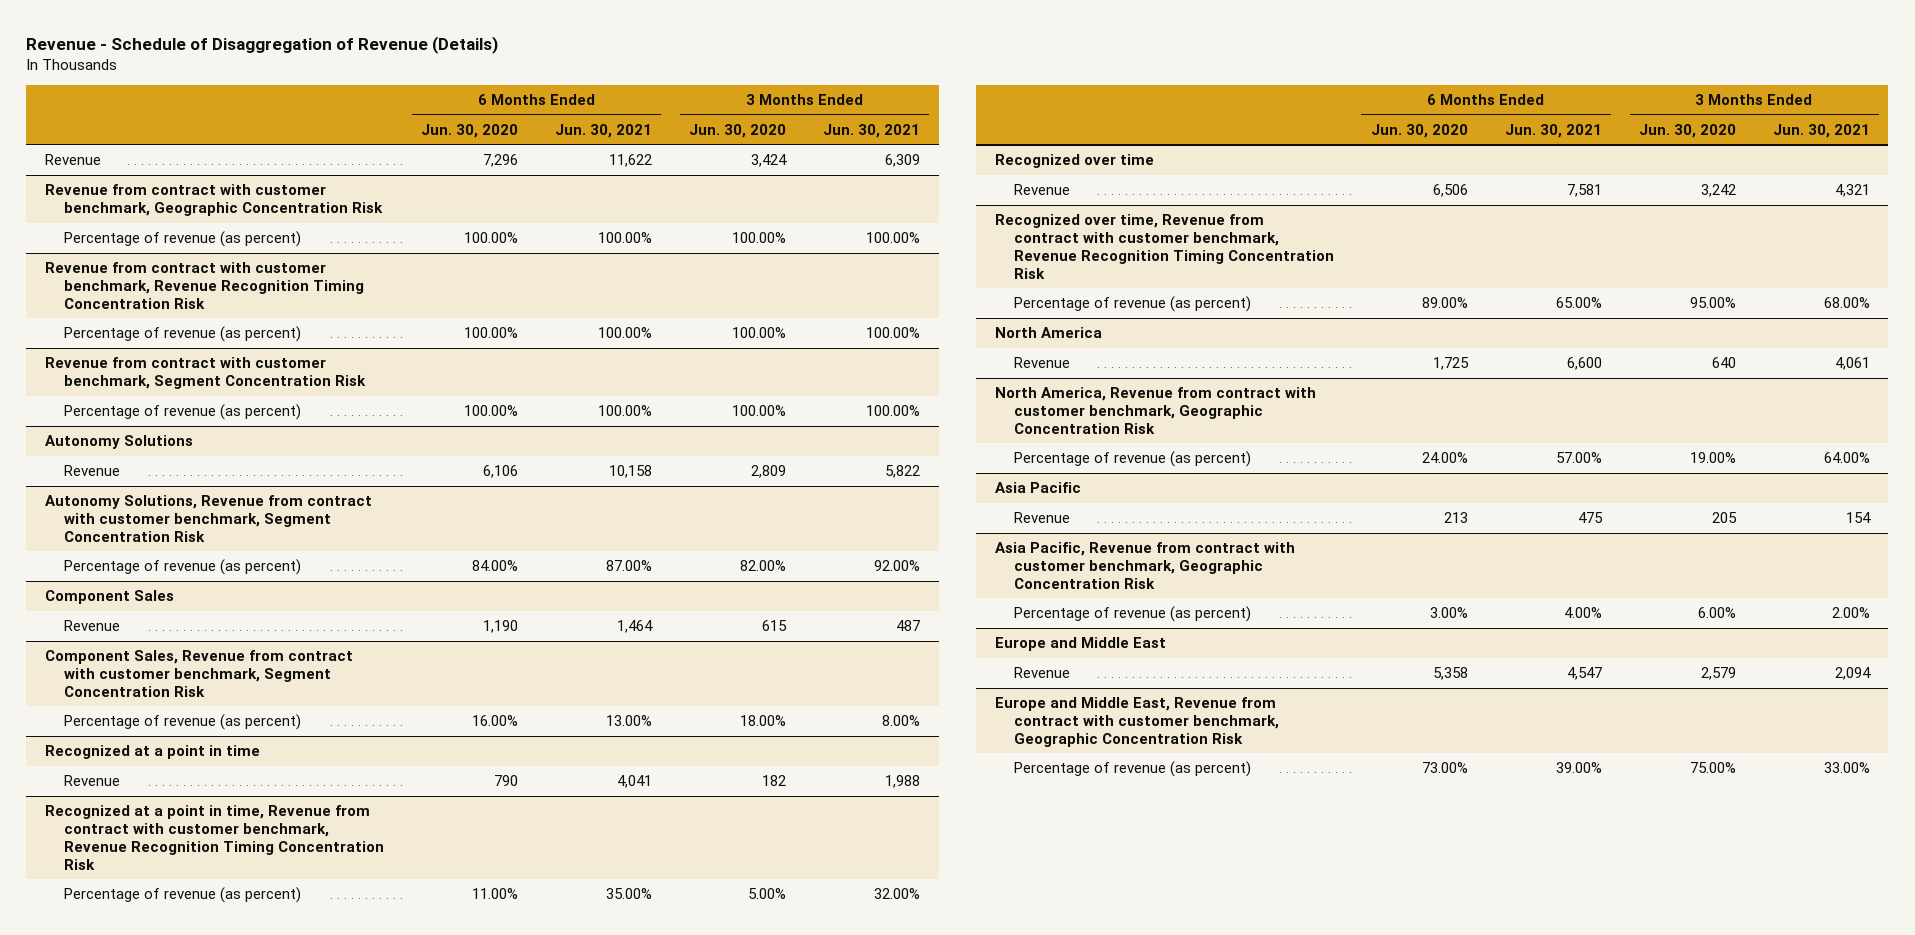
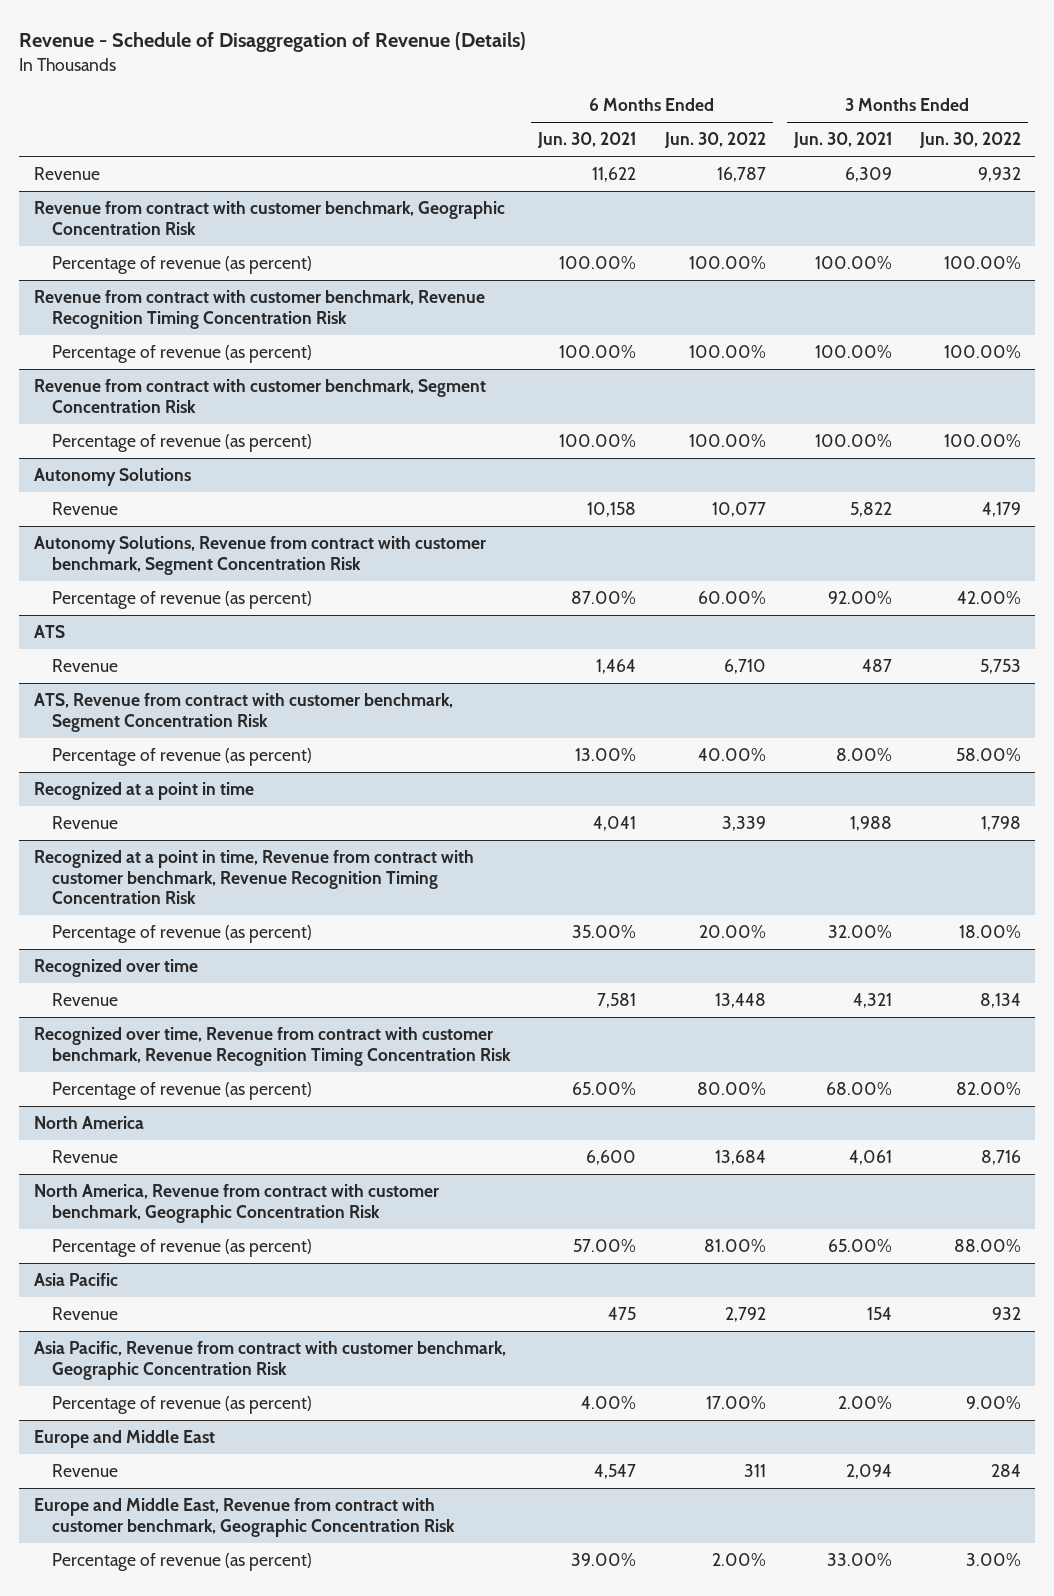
- | 6 Months Ended Jun. 30, 2020 | 6 Months Ended Jun. 30, 2021 | 3 Months Ended Jun. 30, 2020 | 3 Months Ended Jun. 30, 2021
+ | 6 Months Ended Jun. 30, 2021 | 6 Months Ended Jun. 30, 2022 | 3 Months Ended Jun. 30, 2021 | 3 Months Ended Jun. 30, 2022
- Component Sales
+ ATS
- Component Sales, Revenue from contract with customer benchmark, Segment Concentration Risk
+ ATS, Revenue from contract with customer benchmark, Segment Concentration Risk
@ North America, Revenue from contract with customer benchmark, Geographic Concentration Risk
- Percentage of revenue (as percent) | 24.00% | 57.00% | 19.00% | 64.00%
+ Percentage of revenue (as percent) | 57.00% | 81.00% | 65.00% | 88.00%

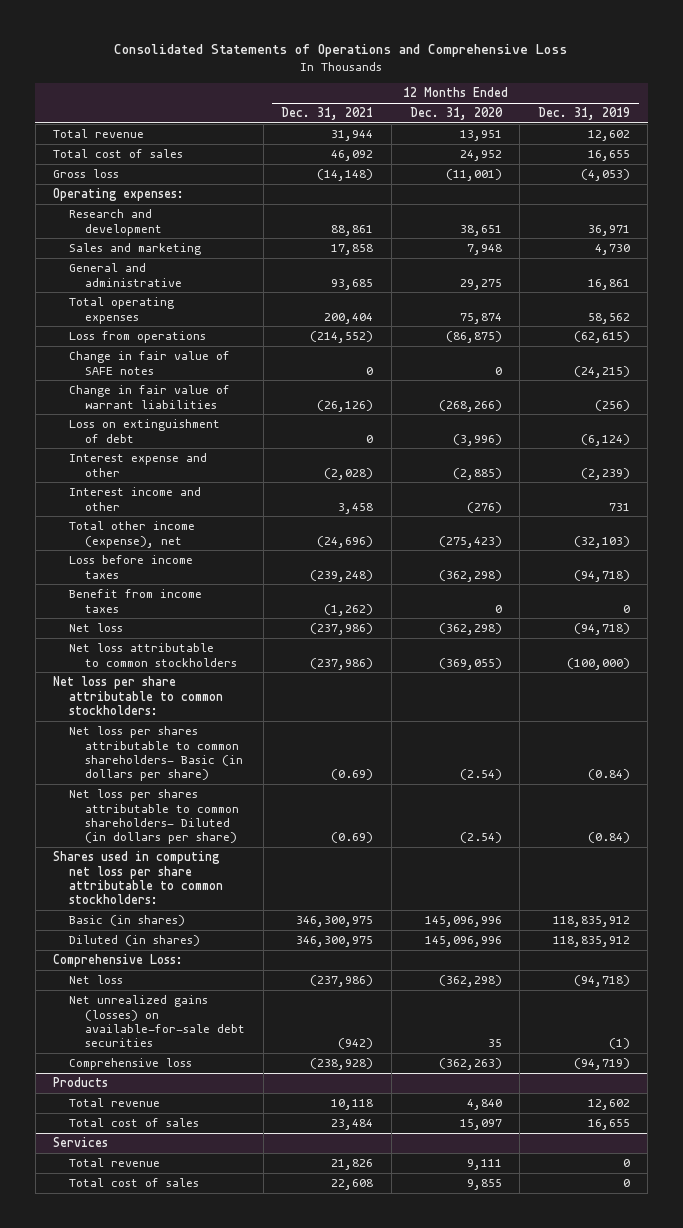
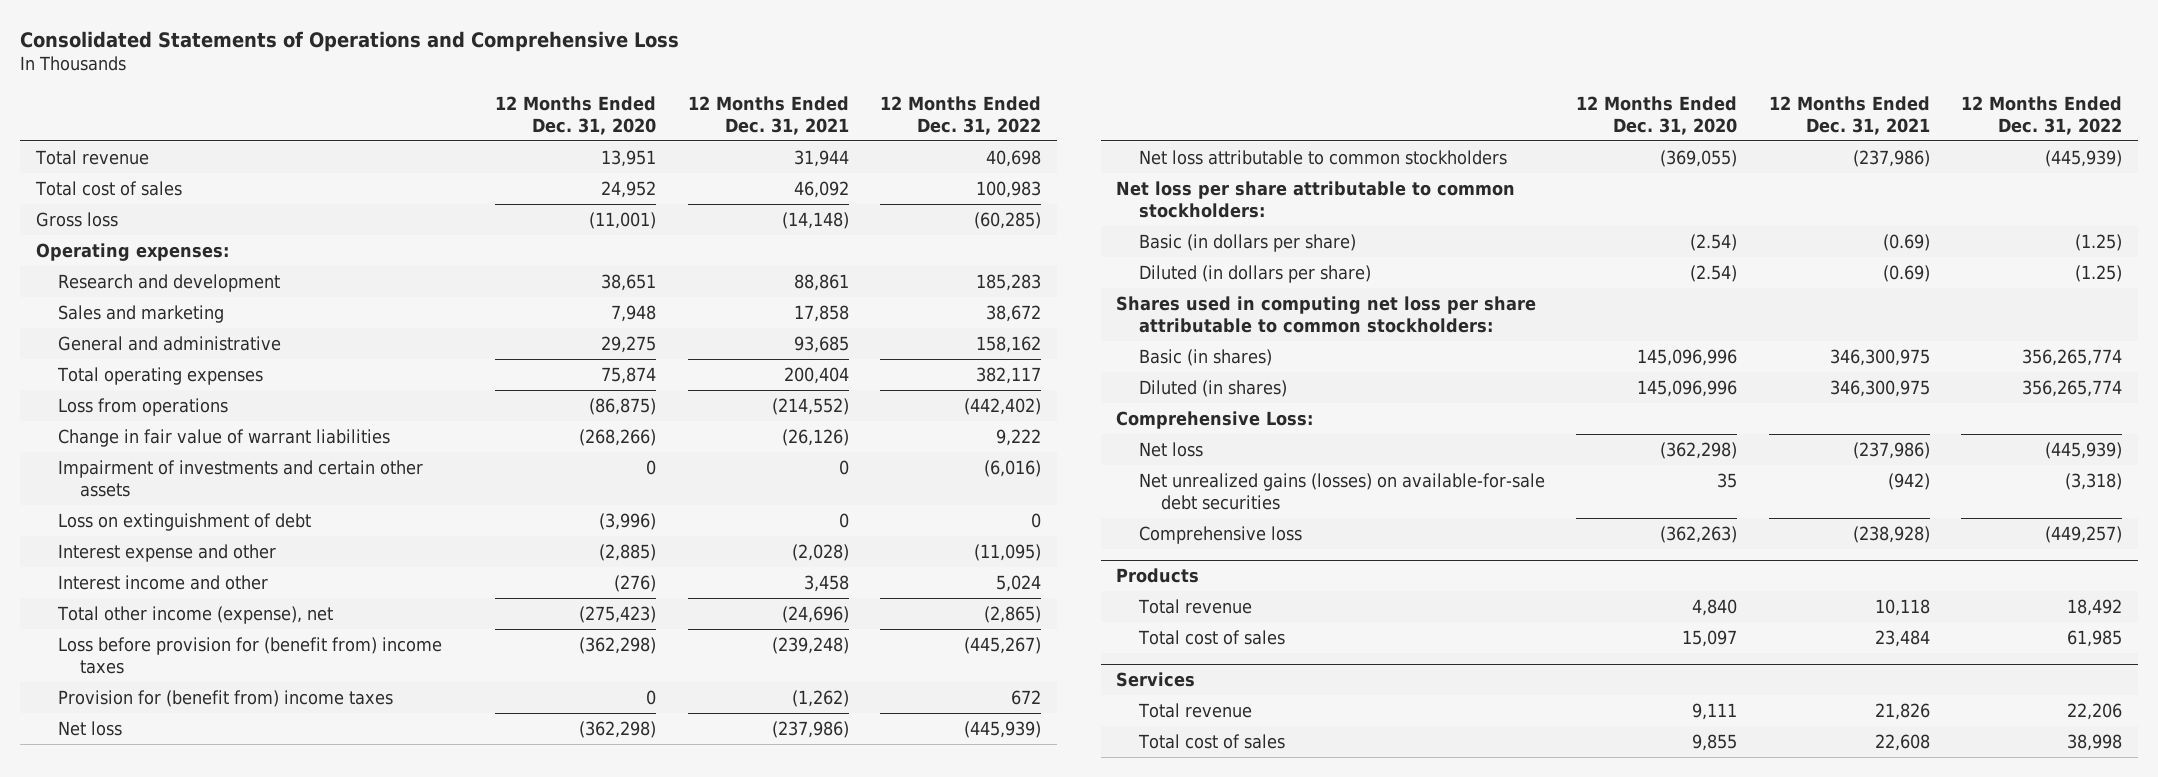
- | 12 Months Ended Dec. 31, 2021 | 12 Months Ended Dec. 31, 2020 | 12 Months Ended Dec. 31, 2019
+ | 12 Months Ended Dec. 31, 2020 | 12 Months Ended Dec. 31, 2021 | 12 Months Ended Dec. 31, 2022
- Change in fair value of SAFE notes | 0 | 0 | (24,215)
+ Impairment of investments and certain other assets | 0 | 0 | (6,016)
- Loss before income taxes | (239,248) | (362,298) | (94,718)
- Benefit from income taxes | (1,262) | 0 | 0
+ Loss before provision for (benefit from) income taxes | (362,298) | (239,248) | (445,267)
+ Provision for (benefit from) income taxes | 0 | (1,262) | 672
- Net loss per shares attributable to common shareholders- Basic (in dollars per share) | (0.69) | (2.54) | (0.84)
- Net loss per shares attributable to common shareholders- Diluted (in dollars per share) | (0.69) | (2.54) | (0.84)
+ Basic (in dollars per share) | (2.54) | (0.69) | (1.25)
+ Diluted (in dollars per share) | (2.54) | (0.69) | (1.25)

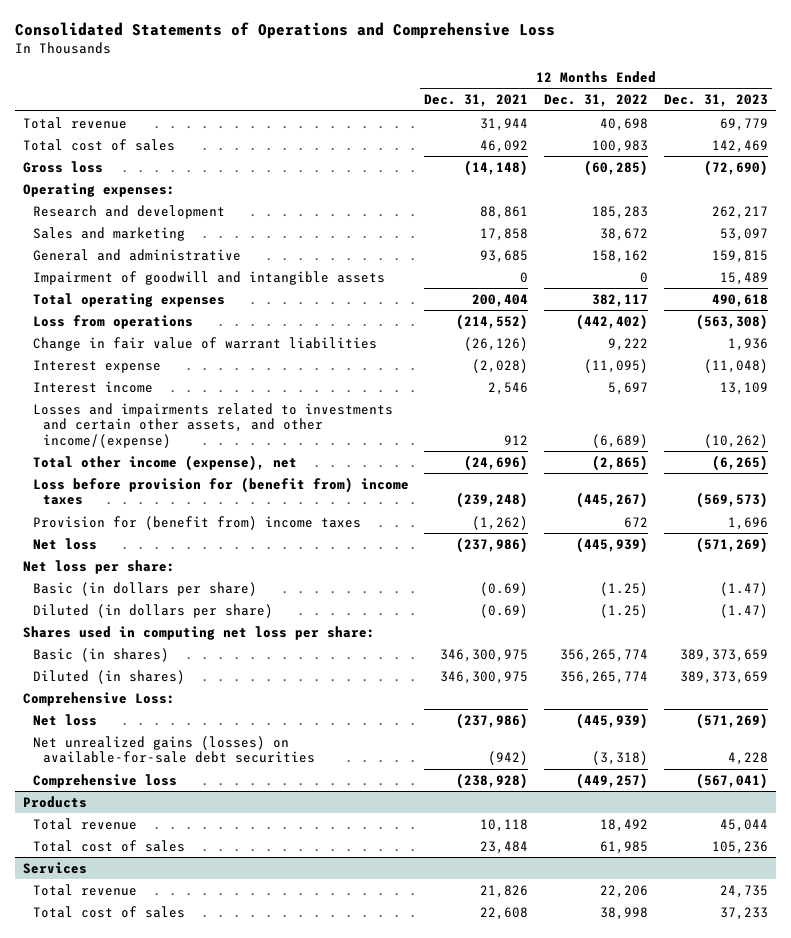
- | 12 Months Ended Dec. 31, 2020 | 12 Months Ended Dec. 31, 2021 | 12 Months Ended Dec. 31, 2022
+ | 12 Months Ended Dec. 31, 2021 | 12 Months Ended Dec. 31, 2022 | 12 Months Ended Dec. 31, 2023
+ Impairment of goodwill and intangible assets | 0 | 0 | 15,489
- Impairment of investments and certain other assets | 0 | 0 | (6,016)
- Loss on extinguishment of debt | (3,996) | 0 | 0
- Interest expense and other | (2,885) | (2,028) | (11,095)
- Interest income and other | (276) | 3,458 | 5,024
+ Interest expense | (2,028) | (11,095) | (11,048)
+ Interest income | 2,546 | 5,697 | 13,109
+ Losses and impairments related to investments and certain other assets, and other income/(expense) | 912 | (6,689) | (10,262)
- Net loss attributable to common stockholders | (369,055) | (237,986) | (445,939)
- Net loss per share attributable to common stockholders:
+ Net loss per share:
- Shares used in computing net loss per share attributable to common stockholders:
+ Shares used in computing net loss per share:

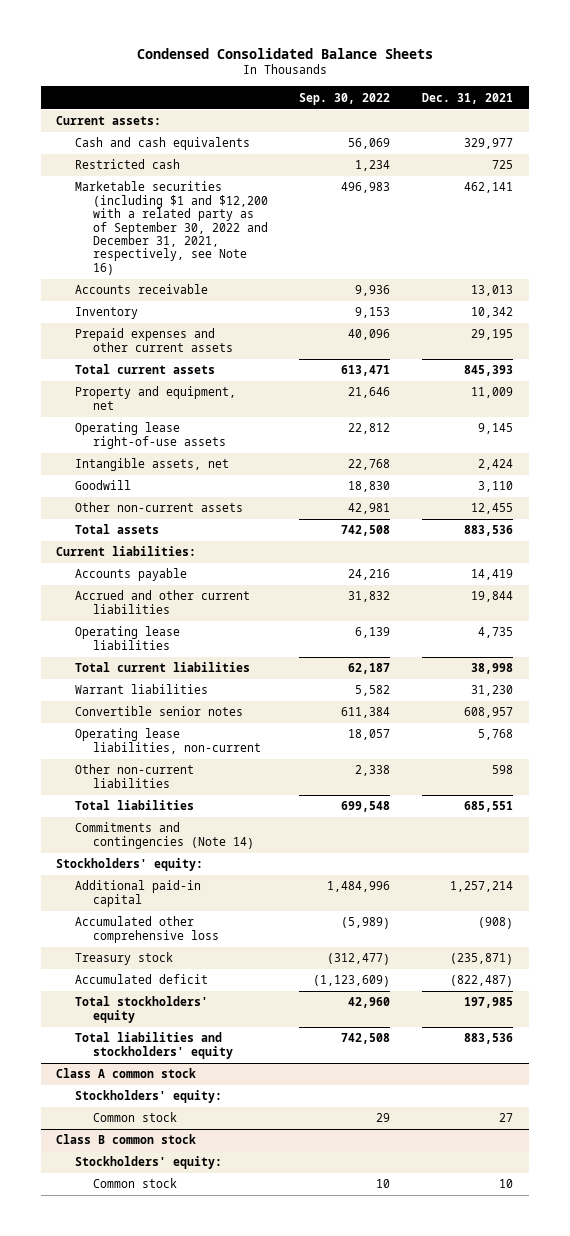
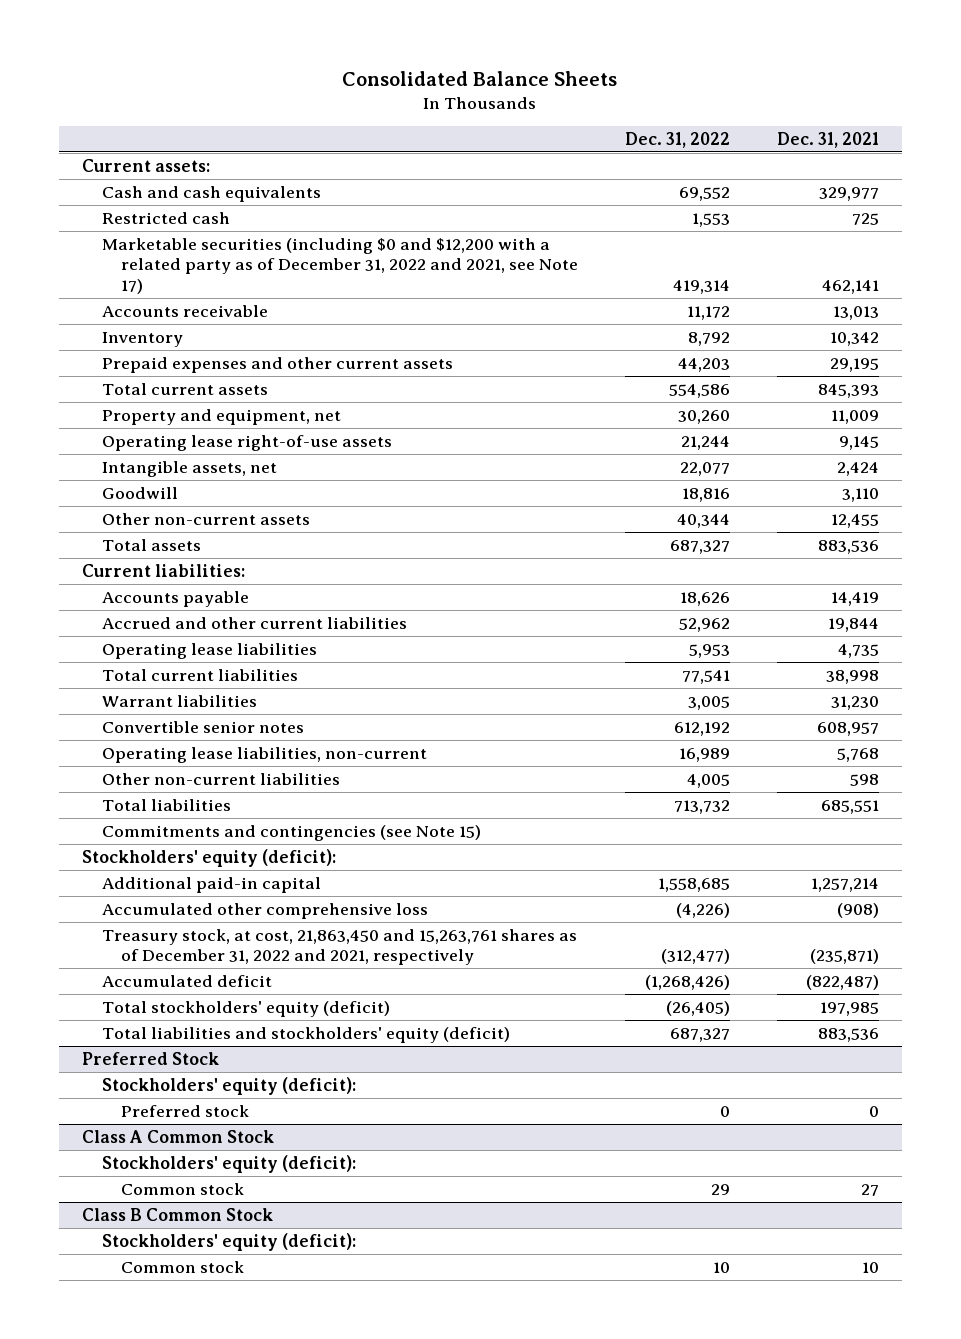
- Condensed Consolidated Balance Sheets
+ Consolidated Balance Sheets
- | Sep. 30, 2022 | Dec. 31, 2021
+ | Dec. 31, 2022 | Dec. 31, 2021
- Marketable securities (including $1 and $12,200 with a related party as of September 30, 2022 and December 31, 2021, respectively, see Note 16) | 496,983 | 462,141
+ Marketable securities (including $0 and $12,200 with a related party as of December 31, 2022 and 2021, see Note 17) | 419,314 | 462,141
- Commitments and contingencies (Note 14)
- Stockholders' equity:
+ Commitments and contingencies (see Note 15)
+ Stockholders' equity (deficit):
- Treasury stock | (312,477) | (235,871)
+ Treasury stock, at cost, 21,863,450 and 15,263,761 shares as of December 31, 2022 and 2021, respectively | (312,477) | (235,871)
- Total stockholders' equity | 42,960 | 197,985
- Total liabilities and stockholders' equity | 742,508 | 883,536
- Class A common stock
- Stockholders' equity:
+ Total stockholders' equity (deficit) | (26,405) | 197,985
+ Total liabilities and stockholders' equity (deficit) | 687,327 | 883,536
+ Preferred Stock
+ Stockholders' equity (deficit):
+ Preferred stock | 0 | 0
+ Class A Common Stock
+ Stockholders' equity (deficit):
- Class B common stock
- Stockholders' equity:
+ Class B Common Stock
+ Stockholders' equity (deficit):

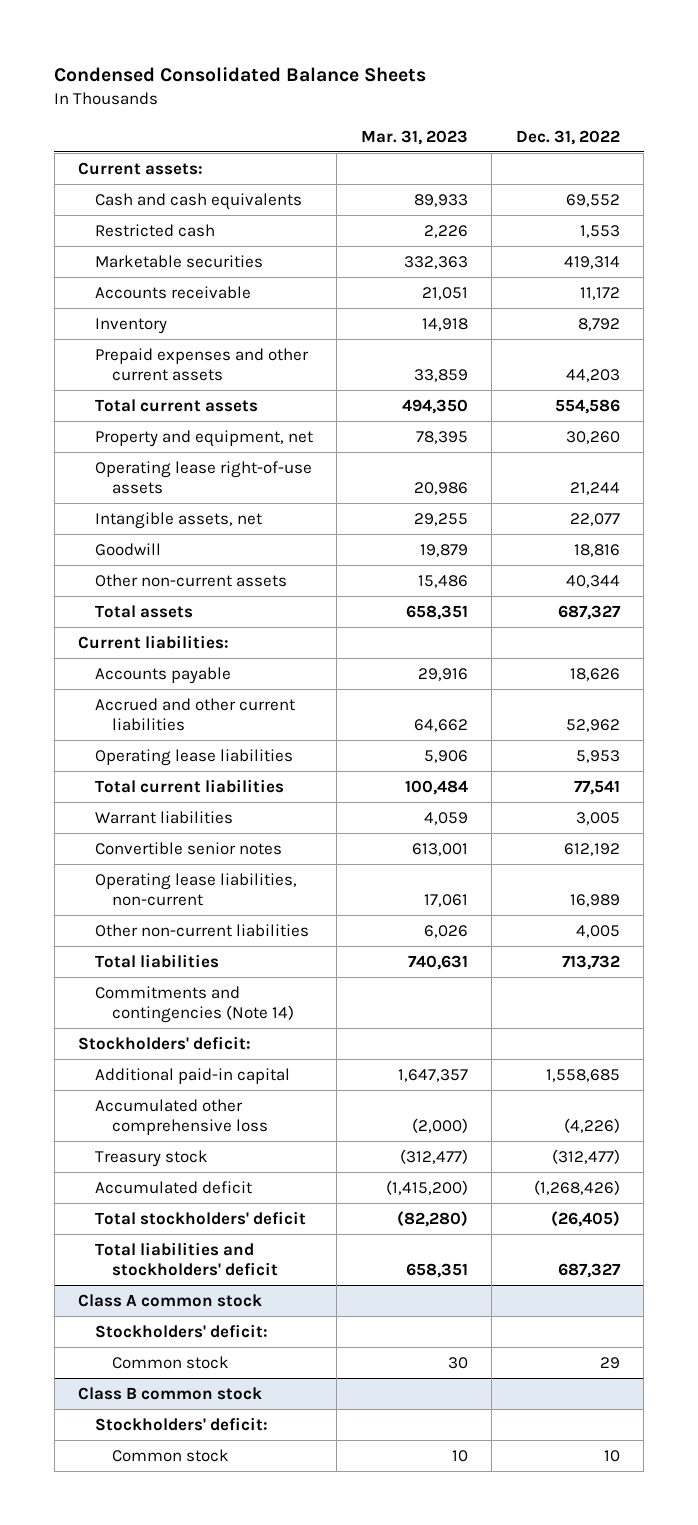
- Consolidated Balance Sheets
+ Condensed Consolidated Balance Sheets
- | Dec. 31, 2022 | Dec. 31, 2021
+ | Mar. 31, 2023 | Dec. 31, 2022
- Marketable securities (including $0 and $12,200 with a related party as of December 31, 2022 and 2021, see Note 17) | 419,314 | 462,141
+ Marketable securities | 332,363 | 419,314
- Commitments and contingencies (see Note 15)
- Stockholders' equity (deficit):
+ Commitments and contingencies (Note 14)
+ Stockholders' deficit:
- Treasury stock, at cost, 21,863,450 and 15,263,761 shares as of December 31, 2022 and 2021, respectively | (312,477) | (235,871)
+ Treasury stock | (312,477) | (312,477)
- Total stockholders' equity (deficit) | (26,405) | 197,985
- Total liabilities and stockholders' equity (deficit) | 687,327 | 883,536
- Preferred Stock
- Stockholders' equity (deficit):
- Preferred stock | 0 | 0
- Class A Common Stock
- Stockholders' equity (deficit):
+ Total stockholders' deficit | (82,280) | (26,405)
+ Total liabilities and stockholders' deficit | 658,351 | 687,327
+ Class A common stock
+ Stockholders' deficit:
- Class B Common Stock
- Stockholders' equity (deficit):
+ Class B common stock
+ Stockholders' deficit:

